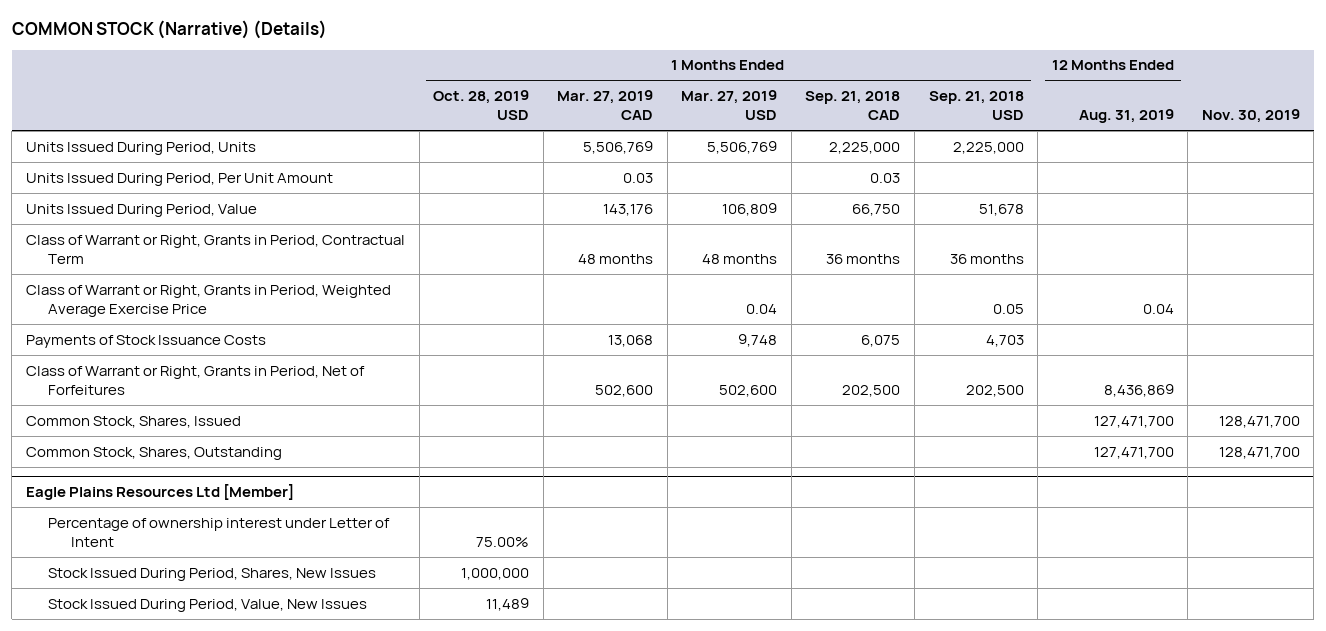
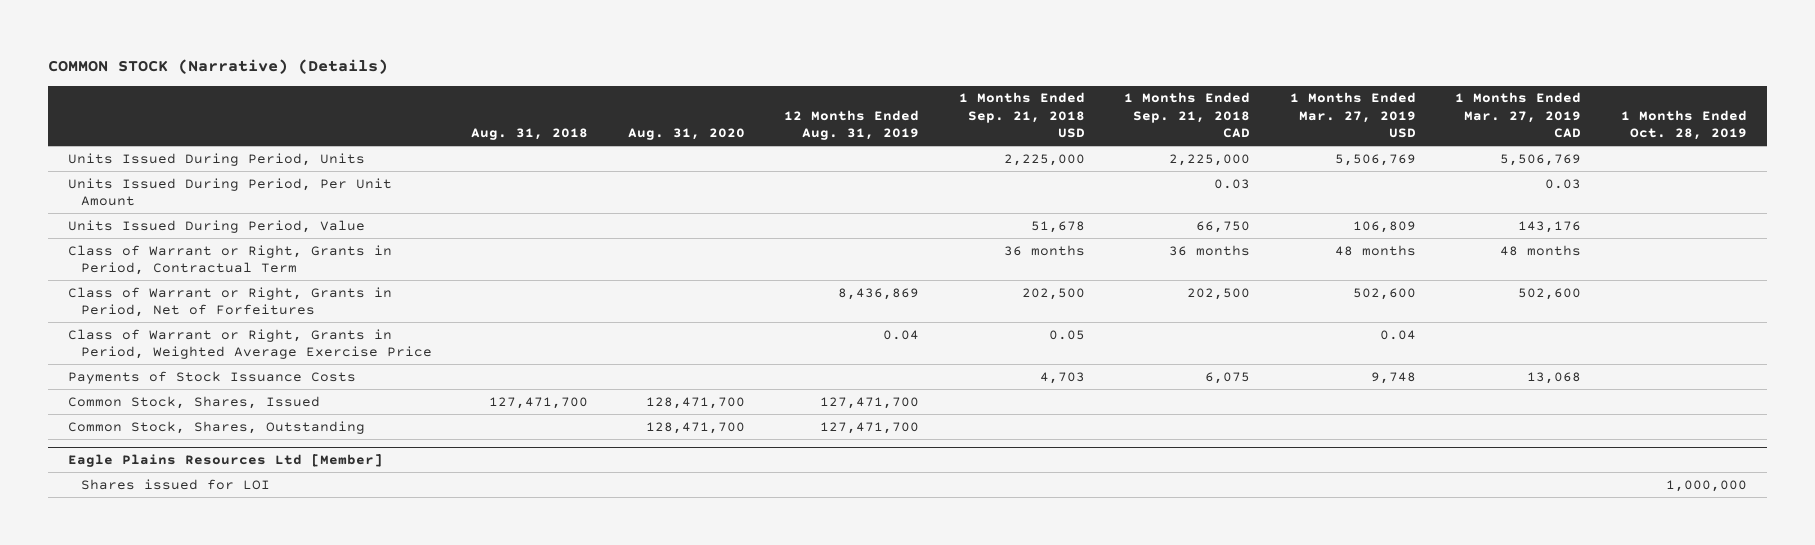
- | 1 Months Ended Oct. 28, 2019 USD | 1 Months Ended Mar. 27, 2019 CAD | 1 Months Ended Mar. 27, 2019 USD | 1 Months Ended Sep. 21, 2018 CAD | 1 Months Ended Sep. 21, 2018 USD | 12 Months Ended Aug. 31, 2019 | Nov. 30, 2019
+ | Aug. 31, 2018 | Aug. 31, 2020 | 12 Months Ended Aug. 31, 2019 | 1 Months Ended Sep. 21, 2018 USD | 1 Months Ended Sep. 21, 2018 CAD | 1 Months Ended Mar. 27, 2019 USD | 1 Months Ended Mar. 27, 2019 CAD | 1 Months Ended Oct. 28, 2019
moved up: Class of Warrant or Right, Grants in Period, Net of Forfeitures | | | 8,436,869 | 202,500 | 202,500 | 502,600 | 502,600 |
@ Eagle Plains Resources Ltd [Member]
- Percentage of ownership interest under Letter of Intent | 75.00% | | | | | |
- Stock Issued During Period, Shares, New Issues | 1,000,000 | | | | | |
- Stock Issued During Period, Value, New Issues | 11,489 | | | | | |
+ Shares issued for LOI | | | | | | | | 1,000,000

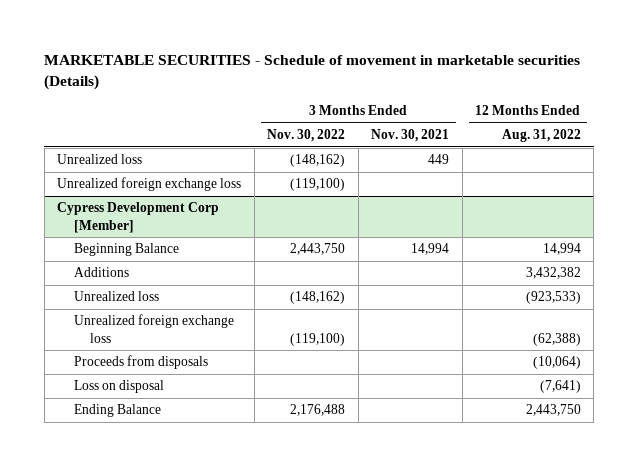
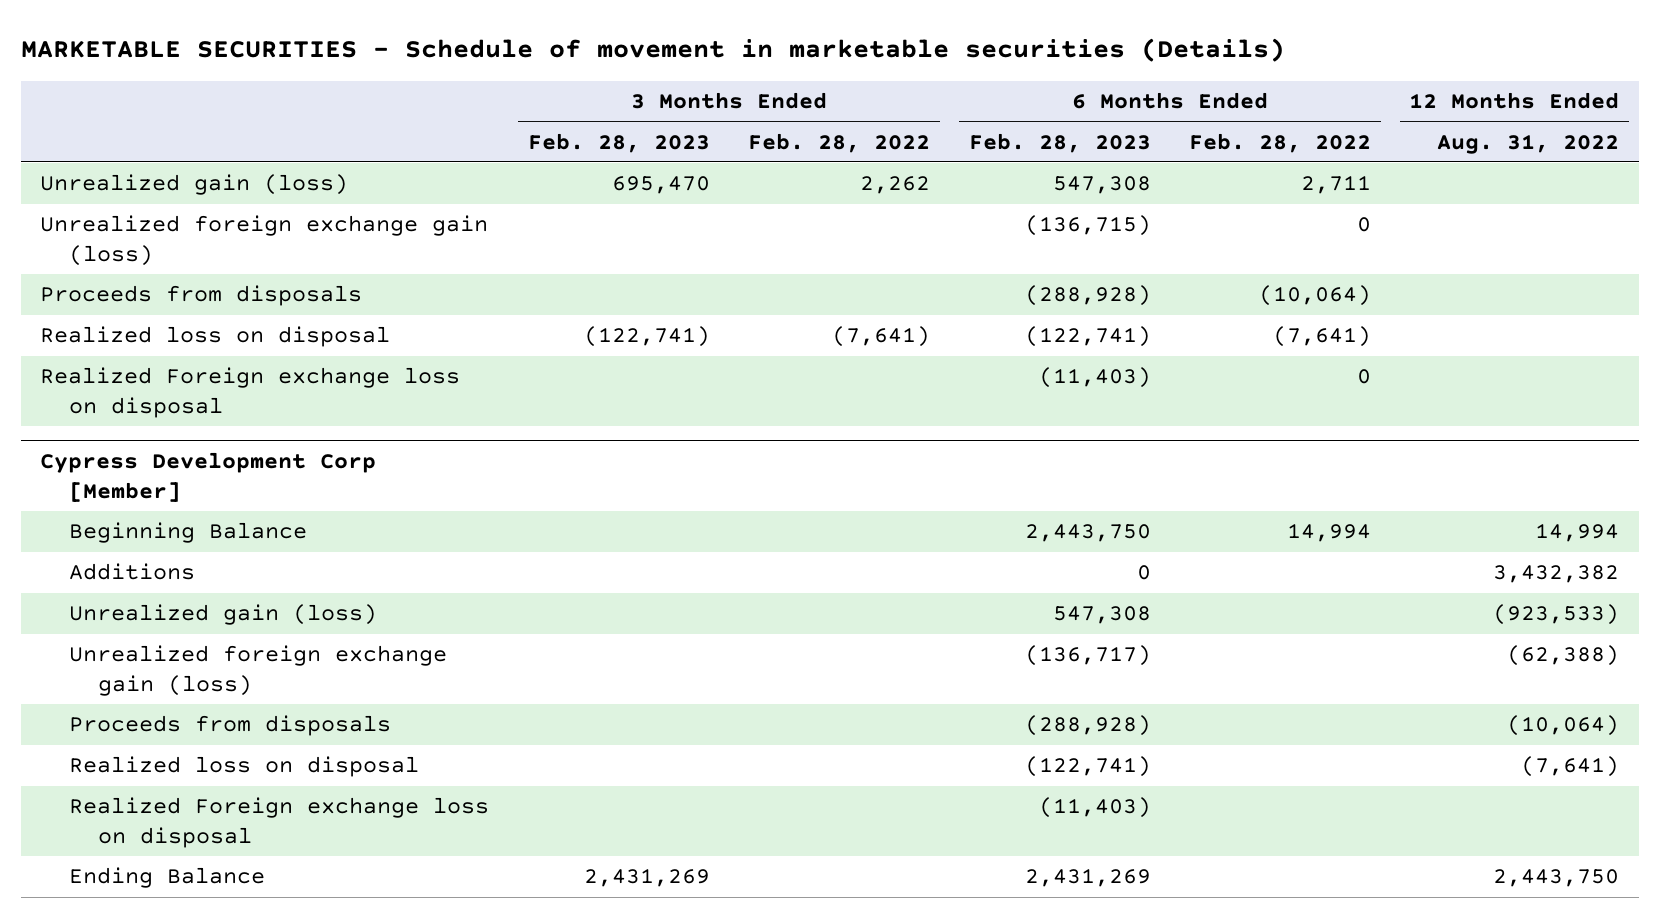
- | 3 Months Ended Nov. 30, 2022 | 3 Months Ended Nov. 30, 2021 | 12 Months Ended Aug. 31, 2022
+ | 3 Months Ended Feb. 28, 2023 | 3 Months Ended Feb. 28, 2022 | 6 Months Ended Feb. 28, 2023 | 6 Months Ended Feb. 28, 2022 | 12 Months Ended Aug. 31, 2022
- Unrealized loss | (148,162) | 449 |
- Unrealized foreign exchange loss | (119,100) | |
+ Unrealized gain (loss) | 695,470 | 2,262 | 547,308 | 2,711 |
+ Unrealized foreign exchange gain (loss) | | | (136,715) | 0 |
+ Proceeds from disposals | | | (288,928) | (10,064) |
+ Realized loss on disposal | (122,741) | (7,641) | (122,741) | (7,641) |
+ Realized Foreign exchange loss on disposal | | | (11,403) | 0 |
@ Cypress Development Corp [Member]
- Unrealized loss | (148,162) | | (923,533)
- Unrealized foreign exchange loss | (119,100) | | (62,388)
+ Unrealized gain (loss) | | | 547,308 | | (923,533)
+ Unrealized foreign exchange gain (loss) | | | (136,717) | | (62,388)
- Loss on disposal | | | (7,641)
+ Realized loss on disposal | | | (122,741) | | (7,641)
+ Realized Foreign exchange loss on disposal | | | (11,403) | |

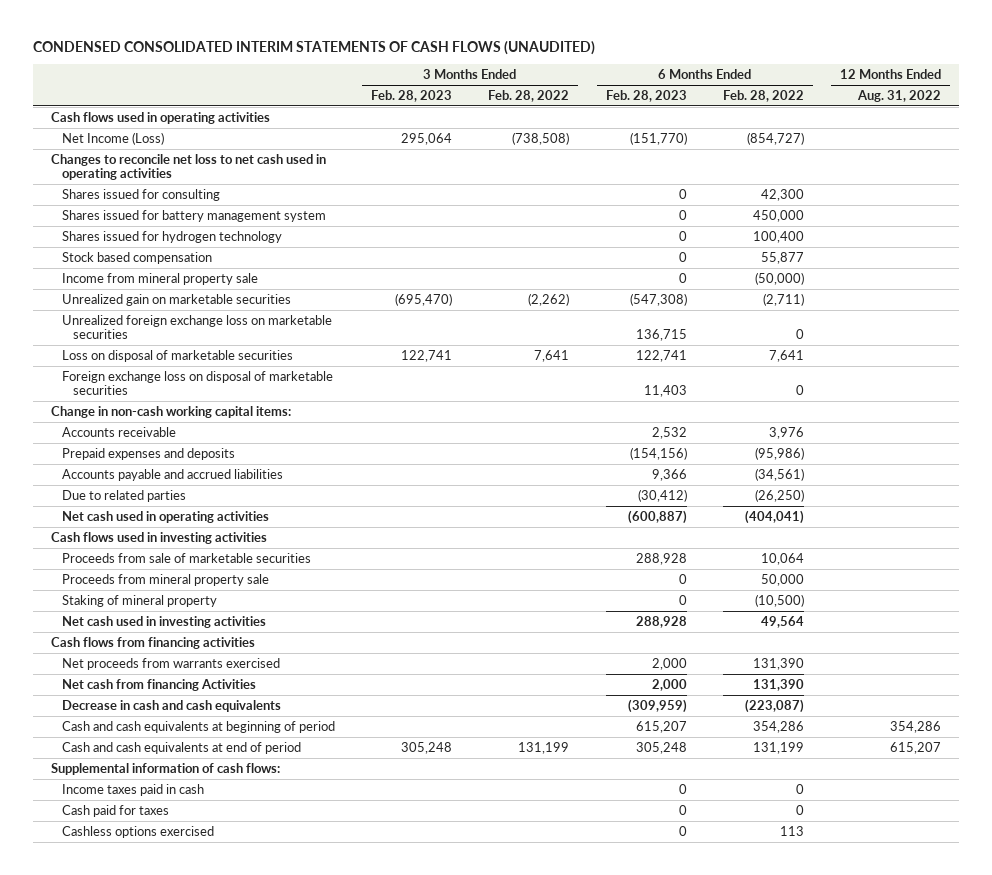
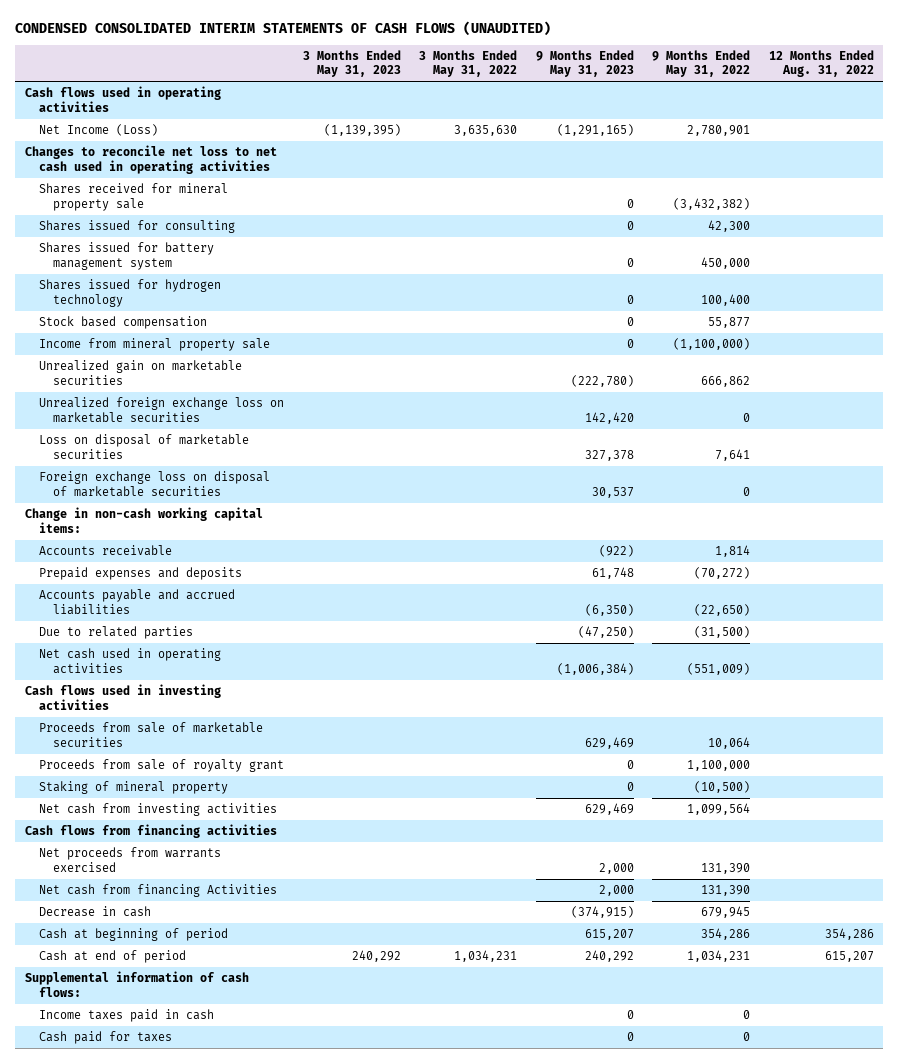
- | 3 Months Ended Feb. 28, 2023 | 3 Months Ended Feb. 28, 2022 | 6 Months Ended Feb. 28, 2023 | 6 Months Ended Feb. 28, 2022 | 12 Months Ended Aug. 31, 2022
+ | 3 Months Ended May 31, 2023 | 3 Months Ended May 31, 2022 | 9 Months Ended May 31, 2023 | 9 Months Ended May 31, 2022 | 12 Months Ended Aug. 31, 2022
+ Shares received for mineral property sale | | | 0 | (3,432,382) |
- Proceeds from mineral property sale | | | 0 | 50,000 |
+ Proceeds from sale of royalty grant | | | 0 | 1,100,000 |
- Net cash used in investing activities | | | 288,928 | 49,564 |
+ Net cash from investing activities | | | 629,469 | 1,099,564 |
- Decrease in cash and cash equivalents | | | (309,959) | (223,087) |
- Cash and cash equivalents at beginning of period | | | 615,207 | 354,286 | 354,286
- Cash and cash equivalents at end of period | 305,248 | 131,199 | 305,248 | 131,199 | 615,207
+ Decrease in cash | | | (374,915) | 679,945 |
+ Cash at beginning of period | | | 615,207 | 354,286 | 354,286
+ Cash at end of period | 240,292 | 1,034,231 | 240,292 | 1,034,231 | 615,207
- Cashless options exercised | | | 0 | 113 |

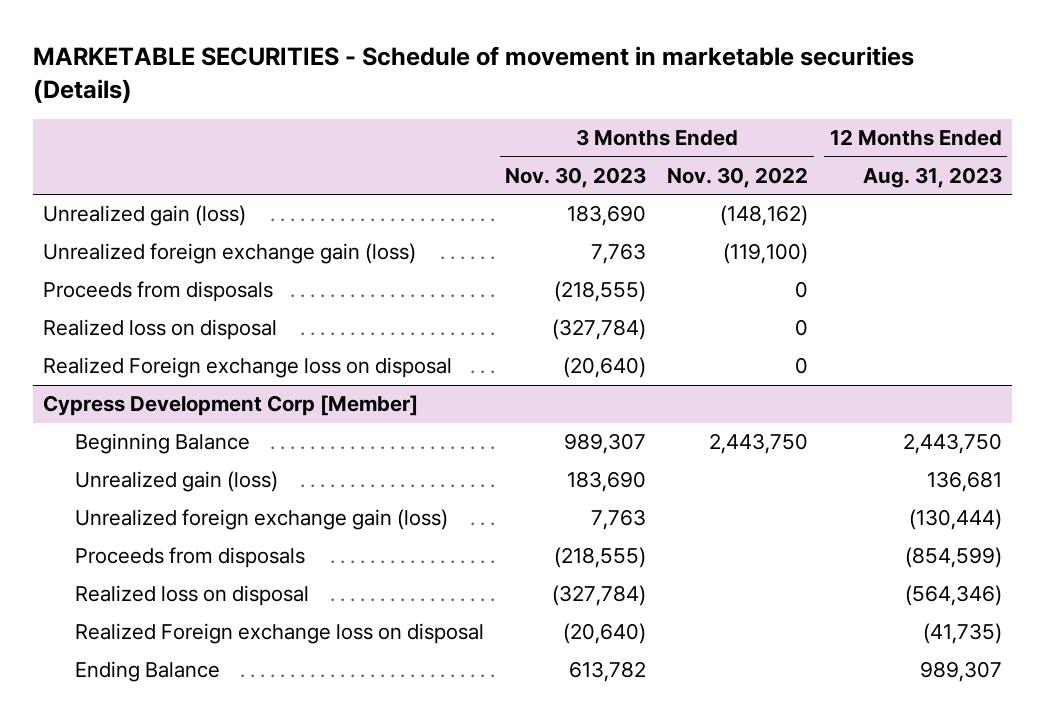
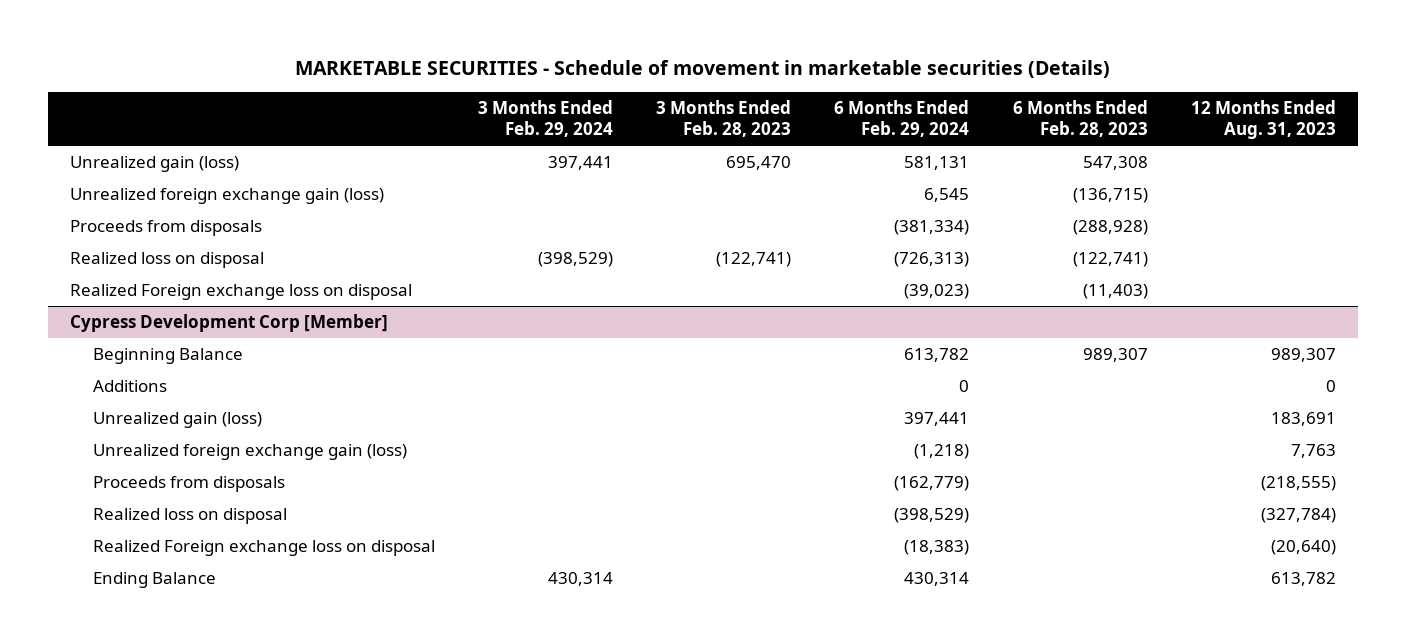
- | 3 Months Ended Nov. 30, 2023 | 3 Months Ended Nov. 30, 2022 | 12 Months Ended Aug. 31, 2023
+ | 3 Months Ended Feb. 29, 2024 | 3 Months Ended Feb. 28, 2023 | 6 Months Ended Feb. 29, 2024 | 6 Months Ended Feb. 28, 2023 | 12 Months Ended Aug. 31, 2023
@ Cypress Development Corp [Member]
- Beginning Balance | 989,307 | 2,443,750 | 2,443,750
- Unrealized gain (loss) | 183,690 | | 136,681
- Unrealized foreign exchange gain (loss) | 7,763 | | (130,444)
- Proceeds from disposals | (218,555) | | (854,599)
- Realized loss on disposal | (327,784) | | (564,346)
- Realized Foreign exchange loss on disposal | (20,640) | | (41,735)
- Ending Balance | 613,782 | | 989,307
+ Beginning Balance | | | 613,782 | 989,307 | 989,307
+ Additions | | | 0 | | 0
+ Unrealized gain (loss) | | | 397,441 | | 183,691
+ Unrealized foreign exchange gain (loss) | | | (1,218) | | 7,763
+ Proceeds from disposals | | | (162,779) | | (218,555)
+ Realized loss on disposal | | | (398,529) | | (327,784)
+ Realized Foreign exchange loss on disposal | | | (18,383) | | (20,640)
+ Ending Balance | 430,314 | | 430,314 | | 613,782

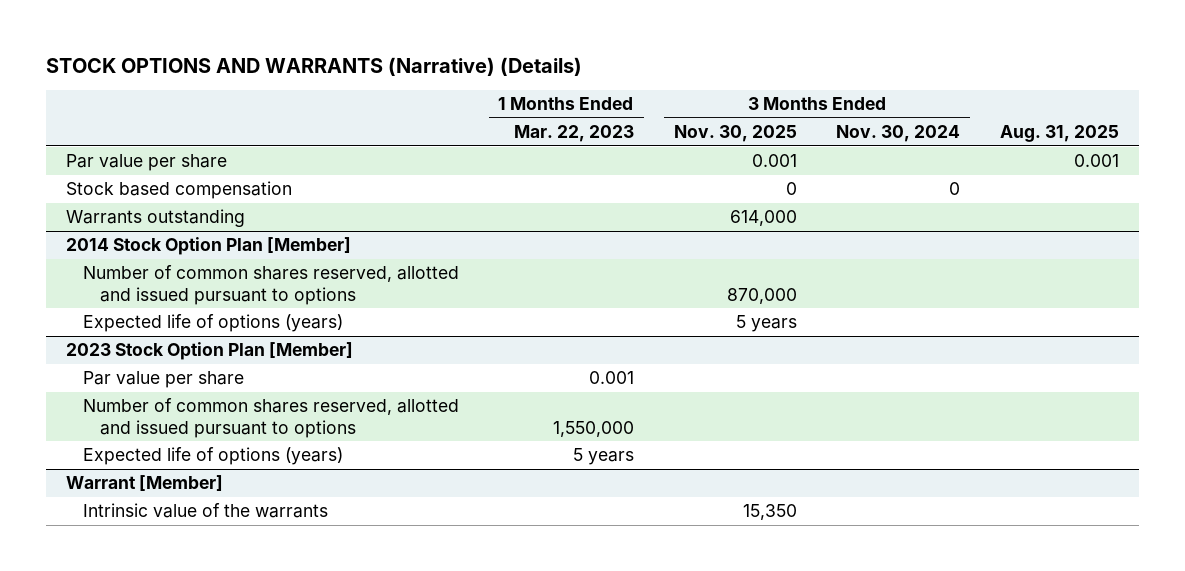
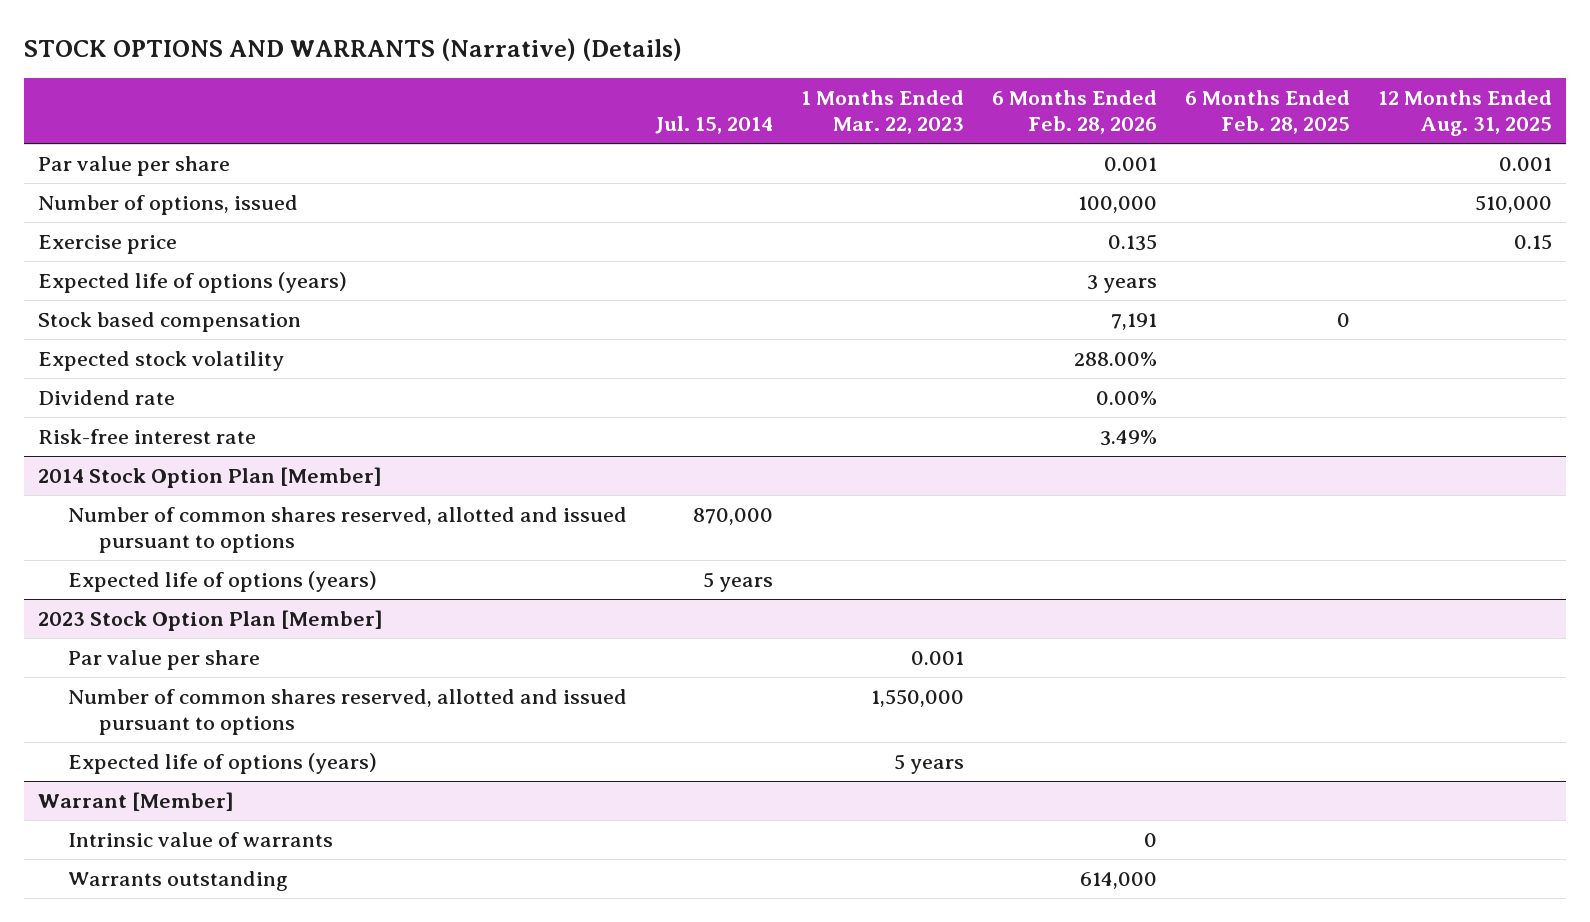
- | 1 Months Ended Mar. 22, 2023 | 3 Months Ended Nov. 30, 2025 | 3 Months Ended Nov. 30, 2024 | Aug. 31, 2025
+ | Jul. 15, 2014 | 1 Months Ended Mar. 22, 2023 | 6 Months Ended Feb. 28, 2026 | 6 Months Ended Feb. 28, 2025 | 12 Months Ended Aug. 31, 2025
+ Number of options, issued | | | 100,000 | | 510,000
+ Exercise price | | | 0.135 | | 0.15
+ Expected life of options (years) | | | 3 years | |
- Warrants outstanding | | 614,000 | |
+ Expected stock volatility | | | 288.00% | |
+ Dividend rate | | | 0.00% | |
+ Risk-free interest rate | | | 3.49% | |
@ Warrant [Member]
- Intrinsic value of the warrants | | 15,350 | |
+ Intrinsic value of warrants | | | 0 | |
+ Warrants outstanding | | | 614,000 | |

